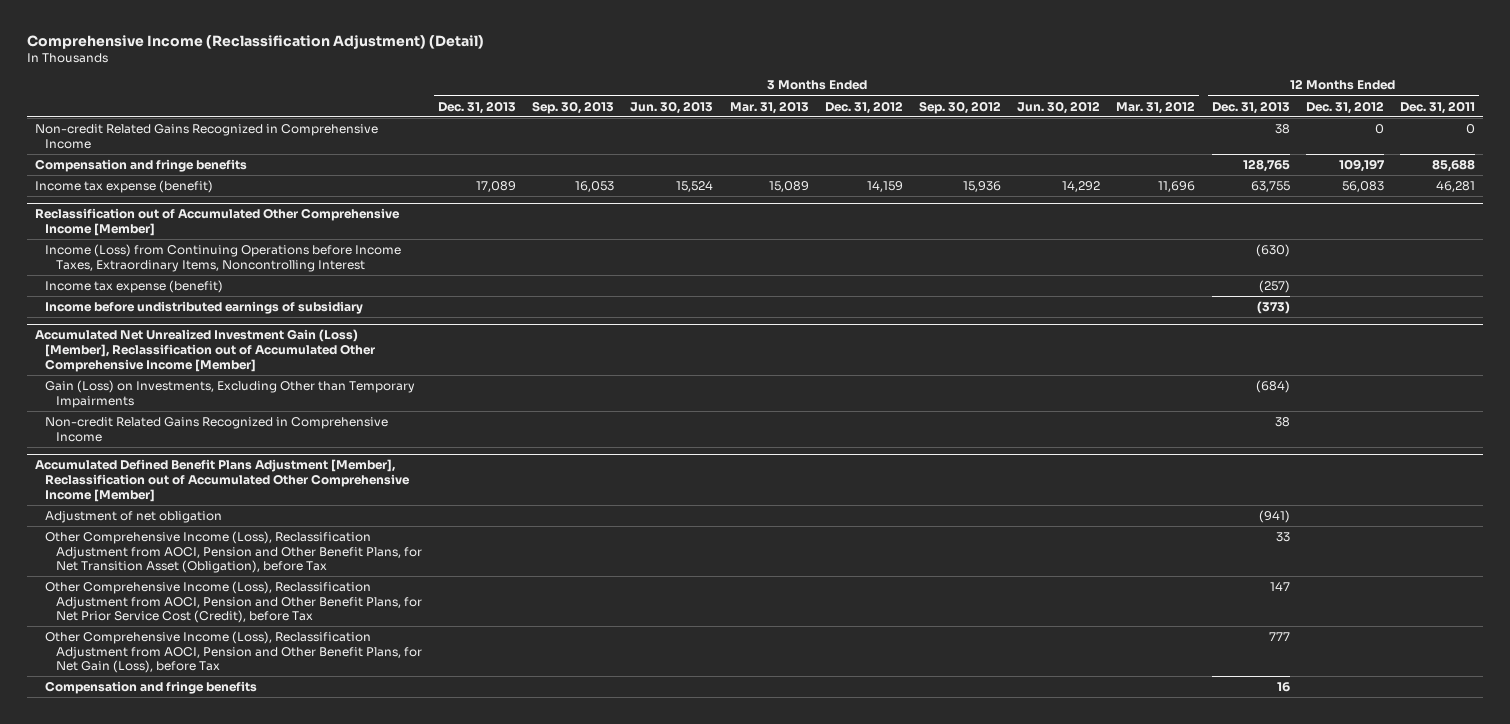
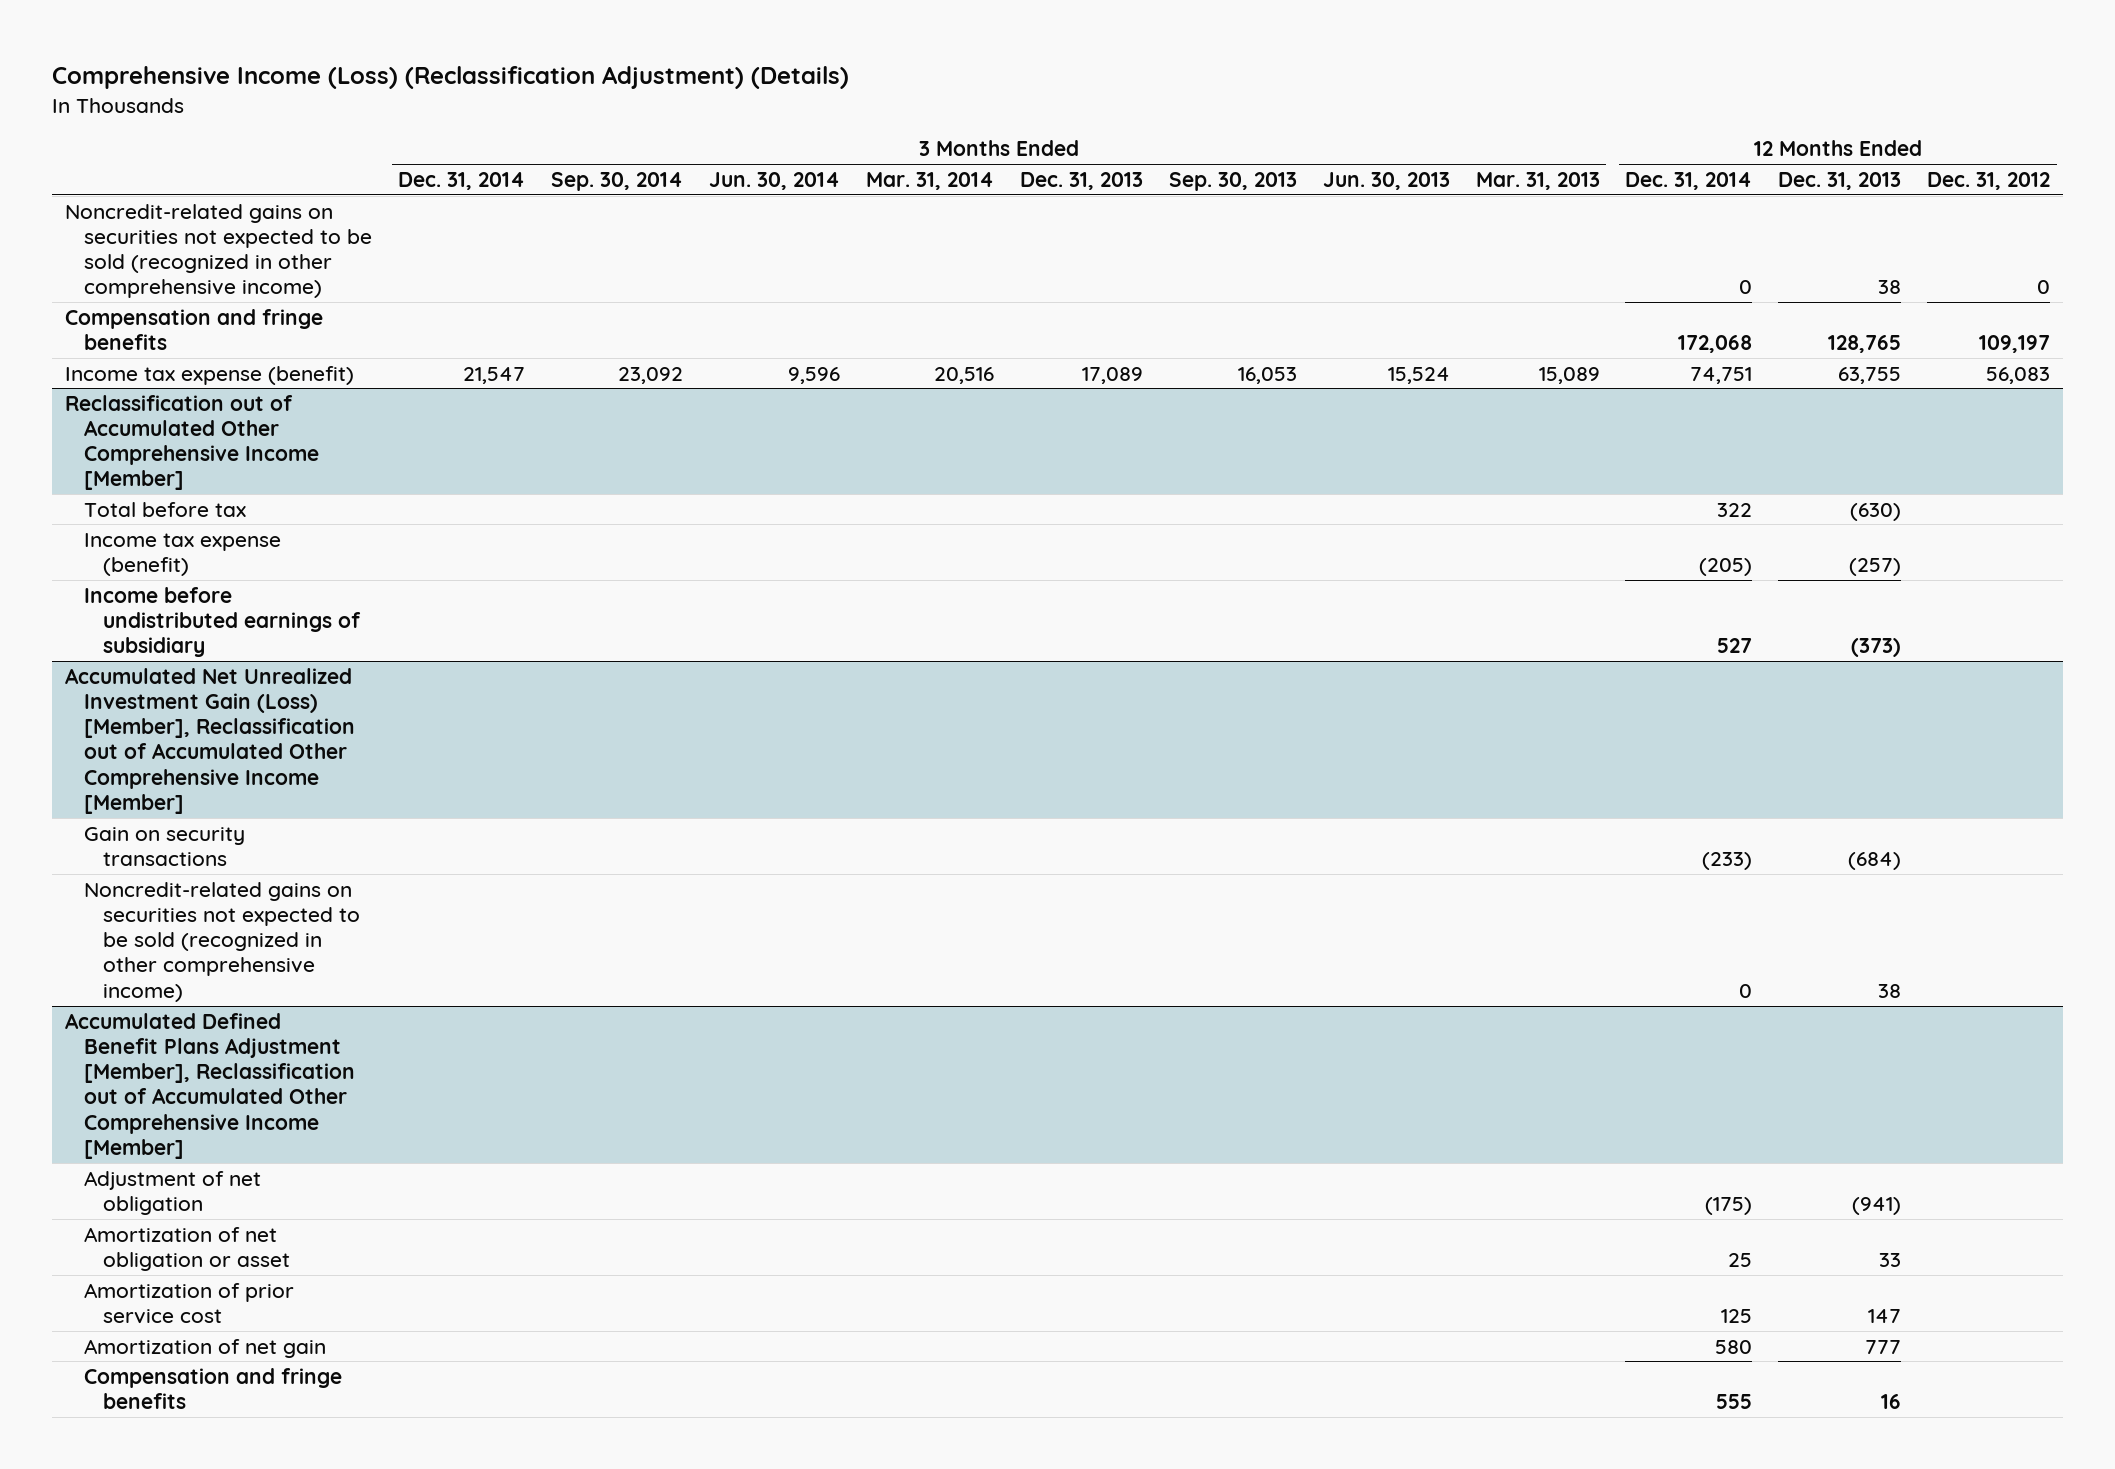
- Comprehensive Income (Reclassification Adjustment) (Detail)
+ Comprehensive Income (Loss) (Reclassification Adjustment) (Details)
- | 3 Months Ended Dec. 31, 2013 | 3 Months Ended Sep. 30, 2013 | 3 Months Ended Jun. 30, 2013 | 3 Months Ended Mar. 31, 2013 | 3 Months Ended Dec. 31, 2012 | 3 Months Ended Sep. 30, 2012 | 3 Months Ended Jun. 30, 2012 | 3 Months Ended Mar. 31, 2012 | 12 Months Ended Dec. 31, 2013 | 12 Months Ended Dec. 31, 2012 | 12 Months Ended Dec. 31, 2011
+ | 3 Months Ended Dec. 31, 2014 | 3 Months Ended Sep. 30, 2014 | 3 Months Ended Jun. 30, 2014 | 3 Months Ended Mar. 31, 2014 | 3 Months Ended Dec. 31, 2013 | 3 Months Ended Sep. 30, 2013 | 3 Months Ended Jun. 30, 2013 | 3 Months Ended Mar. 31, 2013 | 12 Months Ended Dec. 31, 2014 | 12 Months Ended Dec. 31, 2013 | 12 Months Ended Dec. 31, 2012
- Non-credit Related Gains Recognized in Comprehensive Income | | | | | | | | | 38 | 0 | 0
+ Noncredit-related gains on securities not expected to be sold (recognized in other comprehensive income) | | | | | | | | | 0 | 38 | 0
@ Reclassification out of Accumulated Other Comprehensive Income [Member]
- Income (Loss) from Continuing Operations before Income Taxes, Extraordinary Items, Noncontrolling Interest | | | | | | | | | (630) | |
+ Total before tax | | | | | | | | | 322 | (630) |
@ Accumulated Net Unrealized Investment Gain (Loss) [Member], Reclassification out of Accumulated Other Comprehensive Income [Member]
- Gain (Loss) on Investments, Excluding Other than Temporary Impairments | | | | | | | | | (684) | |
- Non-credit Related Gains Recognized in Comprehensive Income | | | | | | | | | 38 | |
+ Gain on security transactions | | | | | | | | | (233) | (684) |
+ Noncredit-related gains on securities not expected to be sold (recognized in other comprehensive income) | | | | | | | | | 0 | 38 |
@ Accumulated Defined Benefit Plans Adjustment [Member], Reclassification out of Accumulated Other Comprehensive Income [Member]
- Other Comprehensive Income (Loss), Reclassification Adjustment from AOCI, Pension and Other Benefit Plans, for Net Transition Asset (Obligation), before Tax | | | | | | | | | 33 | |
- Other Comprehensive Income (Loss), Reclassification Adjustment from AOCI, Pension and Other Benefit Plans, for Net Prior Service Cost (Credit), before Tax | | | | | | | | | 147 | |
- Other Comprehensive Income (Loss), Reclassification Adjustment from AOCI, Pension and Other Benefit Plans, for Net Gain (Loss), before Tax | | | | | | | | | 777 | |
+ Amortization of net obligation or asset | | | | | | | | | 25 | 33 |
+ Amortization of prior service cost | | | | | | | | | 125 | 147 |
+ Amortization of net gain | | | | | | | | | 580 | 777 |

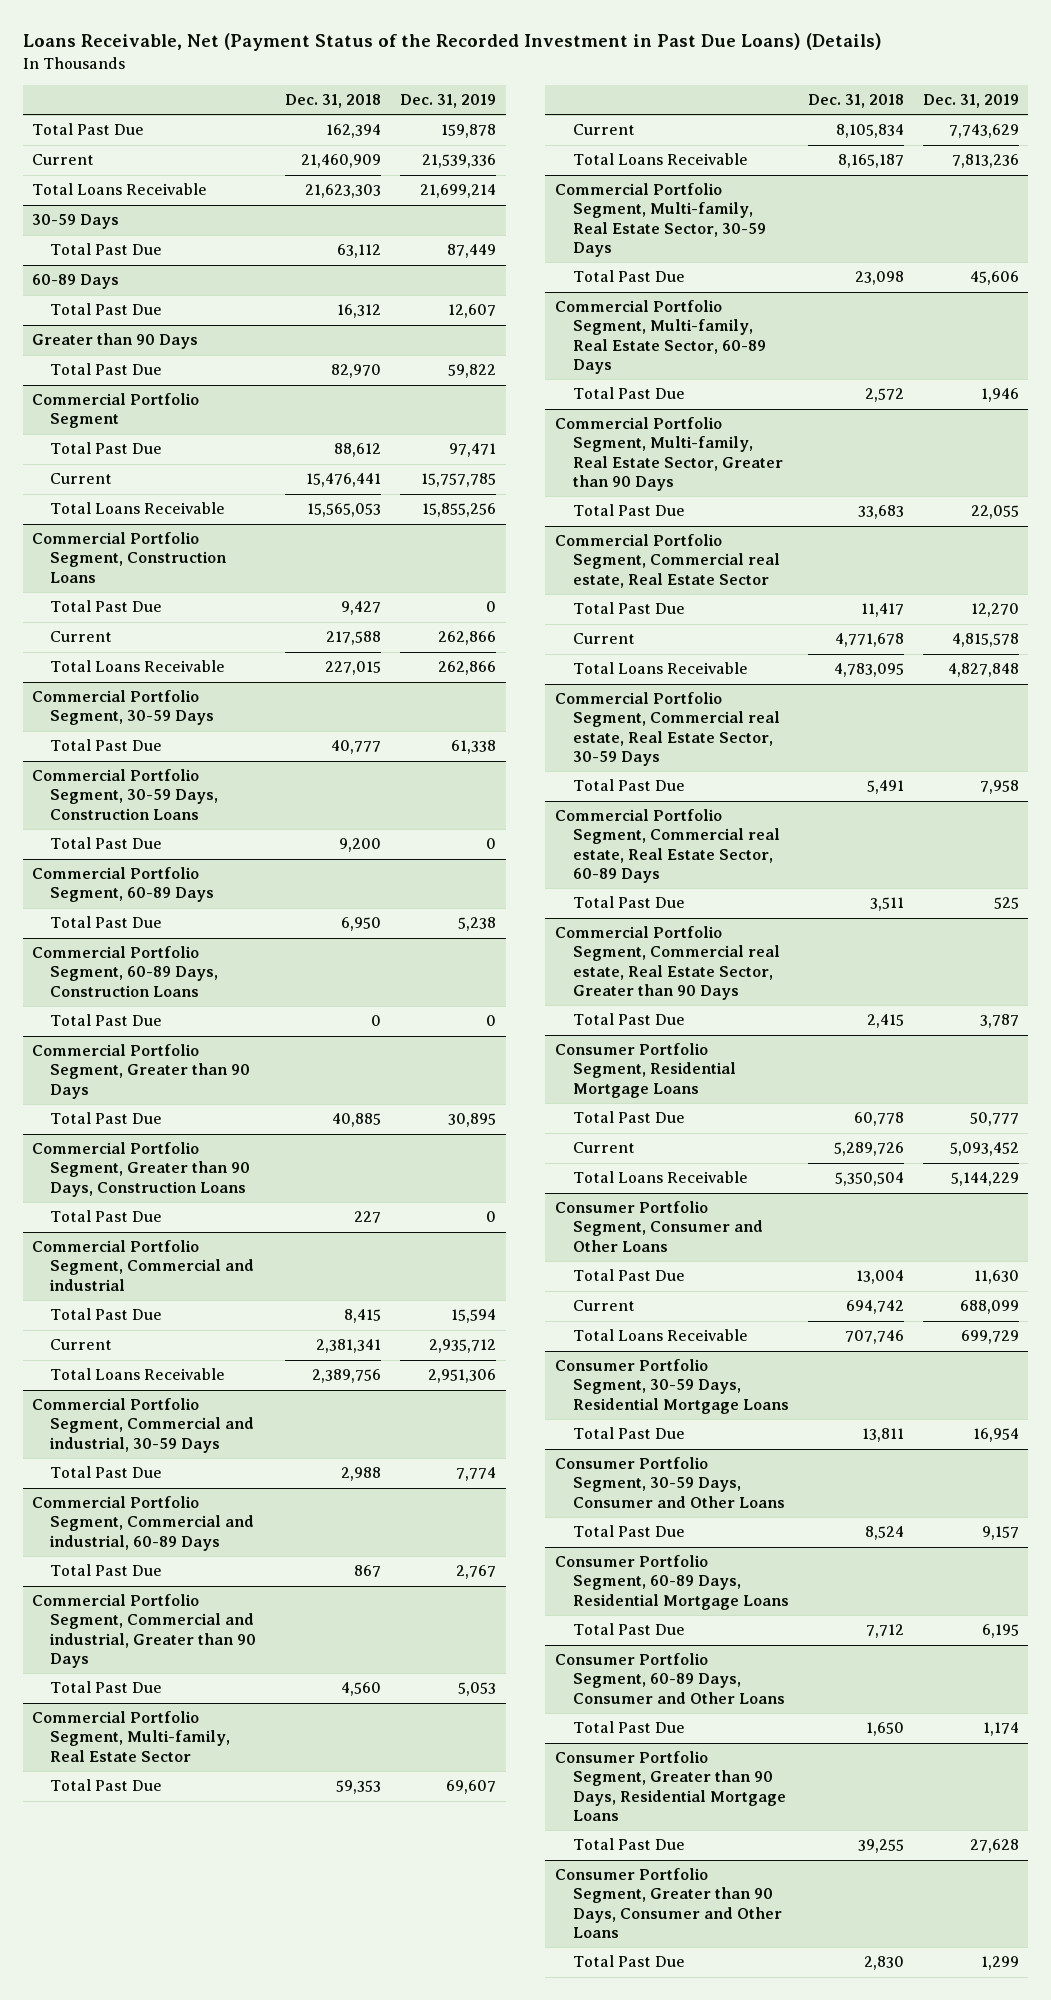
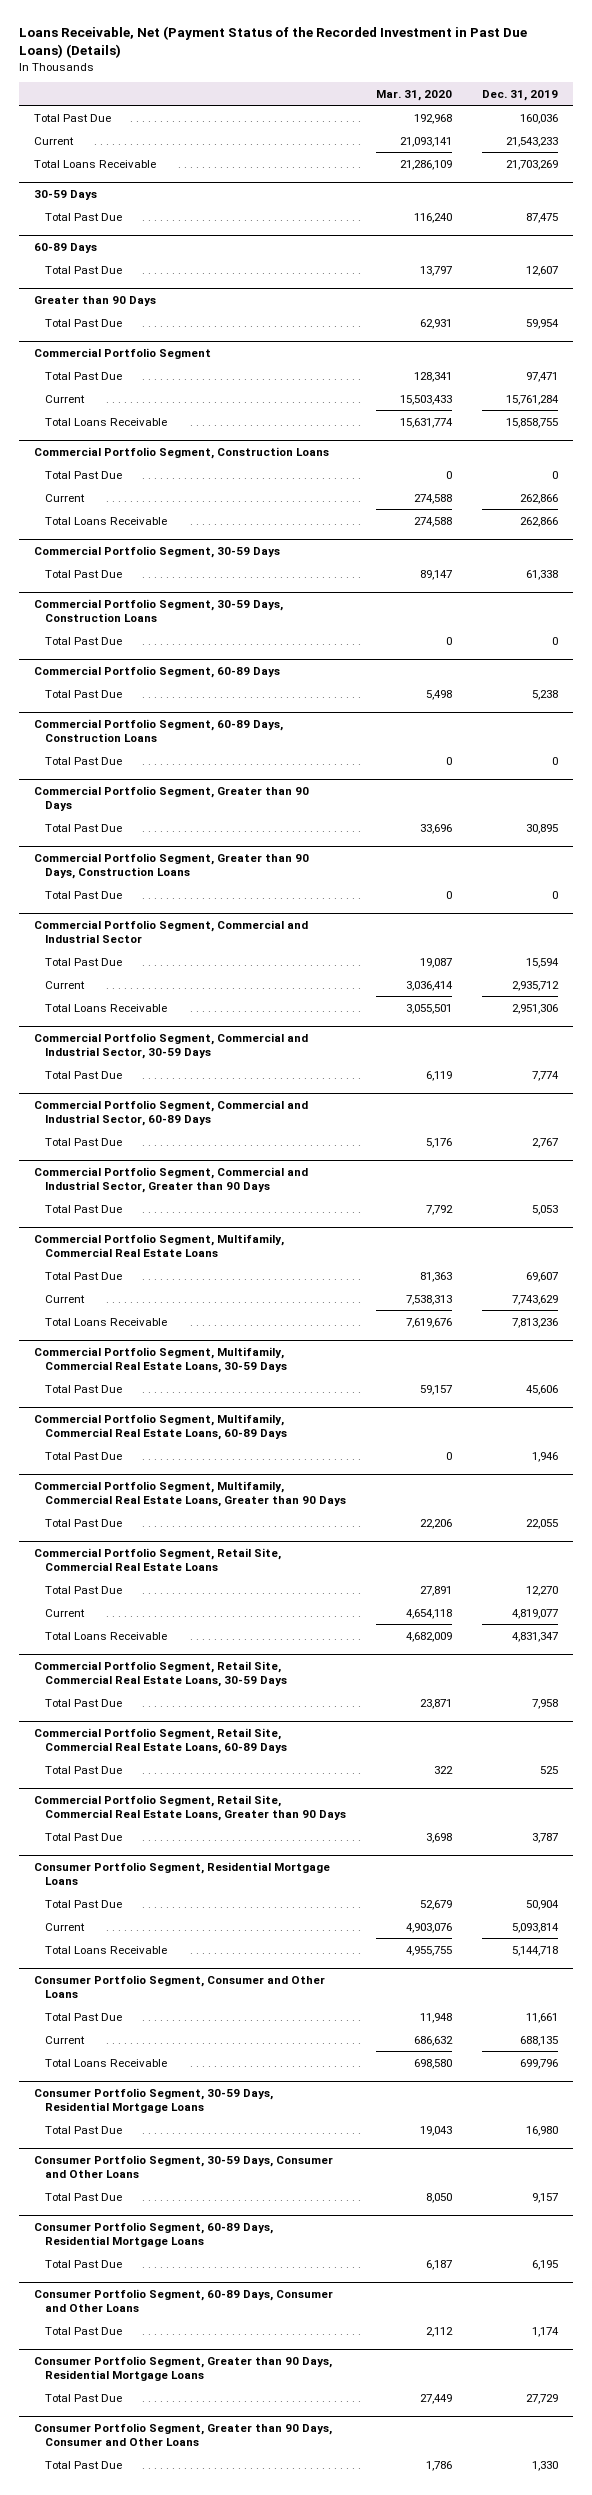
- | Dec. 31, 2018 | Dec. 31, 2019
+ | Mar. 31, 2020 | Dec. 31, 2019
- Total Past Due | 162,394 | 159,878
- Current | 21,460,909 | 21,539,336
- Total Loans Receivable | 21,623,303 | 21,699,214
+ Total Past Due | 192,968 | 160,036
+ Current | 21,093,141 | 21,543,233
+ Total Loans Receivable | 21,286,109 | 21,703,269
@ 30-59 Days
- Total Past Due | 63,112 | 87,449
+ Total Past Due | 116,240 | 87,475
@ Greater than 90 Days
- Total Past Due | 82,970 | 59,822
+ Total Past Due | 62,931 | 59,954
@ Commercial Portfolio Segment
- Current | 15,476,441 | 15,757,785
- Total Loans Receivable | 15,565,053 | 15,855,256
+ Current | 15,503,433 | 15,761,284
+ Total Loans Receivable | 15,631,774 | 15,858,755
- Commercial Portfolio Segment, Commercial and industrial
+ Commercial Portfolio Segment, Commercial and Industrial Sector
- Commercial Portfolio Segment, Commercial and industrial, 30-59 Days
+ Commercial Portfolio Segment, Commercial and Industrial Sector, 30-59 Days
- Commercial Portfolio Segment, Commercial and industrial, 60-89 Days
+ Commercial Portfolio Segment, Commercial and Industrial Sector, 60-89 Days
- Commercial Portfolio Segment, Commercial and industrial, Greater than 90 Days
+ Commercial Portfolio Segment, Commercial and Industrial Sector, Greater than 90 Days
- Commercial Portfolio Segment, Multi-family, Real Estate Sector
+ Commercial Portfolio Segment, Multifamily, Commercial Real Estate Loans
- Commercial Portfolio Segment, Multi-family, Real Estate Sector, 30-59 Days
+ Commercial Portfolio Segment, Multifamily, Commercial Real Estate Loans, 30-59 Days
- Commercial Portfolio Segment, Multi-family, Real Estate Sector, 60-89 Days
+ Commercial Portfolio Segment, Multifamily, Commercial Real Estate Loans, 60-89 Days
- Commercial Portfolio Segment, Multi-family, Real Estate Sector, Greater than 90 Days
+ Commercial Portfolio Segment, Multifamily, Commercial Real Estate Loans, Greater than 90 Days
- Commercial Portfolio Segment, Commercial real estate, Real Estate Sector
+ Commercial Portfolio Segment, Retail Site, Commercial Real Estate Loans
- Current | 4,771,678 | 4,815,578
- Total Loans Receivable | 4,783,095 | 4,827,848
- Commercial Portfolio Segment, Commercial real estate, Real Estate Sector, 30-59 Days
+ Current | 4,654,118 | 4,819,077
+ Total Loans Receivable | 4,682,009 | 4,831,347
+ Commercial Portfolio Segment, Retail Site, Commercial Real Estate Loans, 30-59 Days
- Commercial Portfolio Segment, Commercial real estate, Real Estate Sector, 60-89 Days
+ Commercial Portfolio Segment, Retail Site, Commercial Real Estate Loans, 60-89 Days
- Commercial Portfolio Segment, Commercial real estate, Real Estate Sector, Greater than 90 Days
+ Commercial Portfolio Segment, Retail Site, Commercial Real Estate Loans, Greater than 90 Days
@ Consumer Portfolio Segment, Residential Mortgage Loans
- Total Past Due | 60,778 | 50,777
- Current | 5,289,726 | 5,093,452
- Total Loans Receivable | 5,350,504 | 5,144,229
+ Total Past Due | 52,679 | 50,904
+ Current | 4,903,076 | 5,093,814
+ Total Loans Receivable | 4,955,755 | 5,144,718
@ Consumer Portfolio Segment, Consumer and Other Loans
- Total Past Due | 13,004 | 11,630
- Current | 694,742 | 688,099
- Total Loans Receivable | 707,746 | 699,729
+ Total Past Due | 11,948 | 11,661
+ Current | 686,632 | 688,135
+ Total Loans Receivable | 698,580 | 699,796
@ Consumer Portfolio Segment, 30-59 Days, Residential Mortgage Loans
- Total Past Due | 13,811 | 16,954
+ Total Past Due | 19,043 | 16,980
@ Consumer Portfolio Segment, Greater than 90 Days, Residential Mortgage Loans
- Total Past Due | 39,255 | 27,628
+ Total Past Due | 27,449 | 27,729
@ Consumer Portfolio Segment, Greater than 90 Days, Consumer and Other Loans
- Total Past Due | 2,830 | 1,299
+ Total Past Due | 1,786 | 1,330

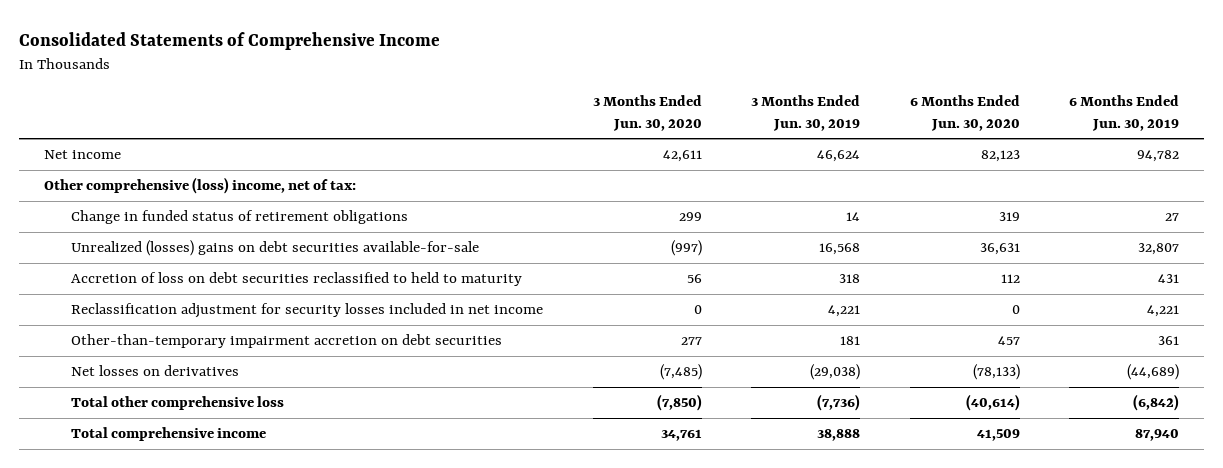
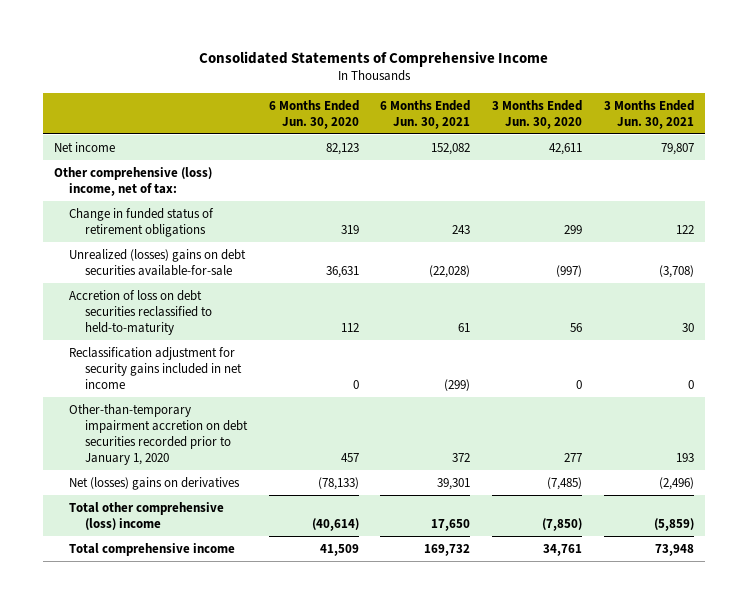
- | 3 Months Ended Jun. 30, 2020 | 3 Months Ended Jun. 30, 2019 | 6 Months Ended Jun. 30, 2020 | 6 Months Ended Jun. 30, 2019
+ | 6 Months Ended Jun. 30, 2020 | 6 Months Ended Jun. 30, 2021 | 3 Months Ended Jun. 30, 2020 | 3 Months Ended Jun. 30, 2021
- Accretion of loss on debt securities reclassified to held to maturity | 56 | 318 | 112 | 431
- Reclassification adjustment for security losses included in net income | 0 | 4,221 | 0 | 4,221
- Other-than-temporary impairment accretion on debt securities | 277 | 181 | 457 | 361
- Net losses on derivatives | (7,485) | (29,038) | (78,133) | (44,689)
- Total other comprehensive loss | (7,850) | (7,736) | (40,614) | (6,842)
+ Accretion of loss on debt securities reclassified to held-to-maturity | 112 | 61 | 56 | 30
+ Reclassification adjustment for security gains included in net income | 0 | (299) | 0 | 0
+ Other-than-temporary impairment accretion on debt securities recorded prior to January 1, 2020 | 457 | 372 | 277 | 193
+ Net (losses) gains on derivatives | (78,133) | 39,301 | (7,485) | (2,496)
+ Total other comprehensive (loss) income | (40,614) | 17,650 | (7,850) | (5,859)

